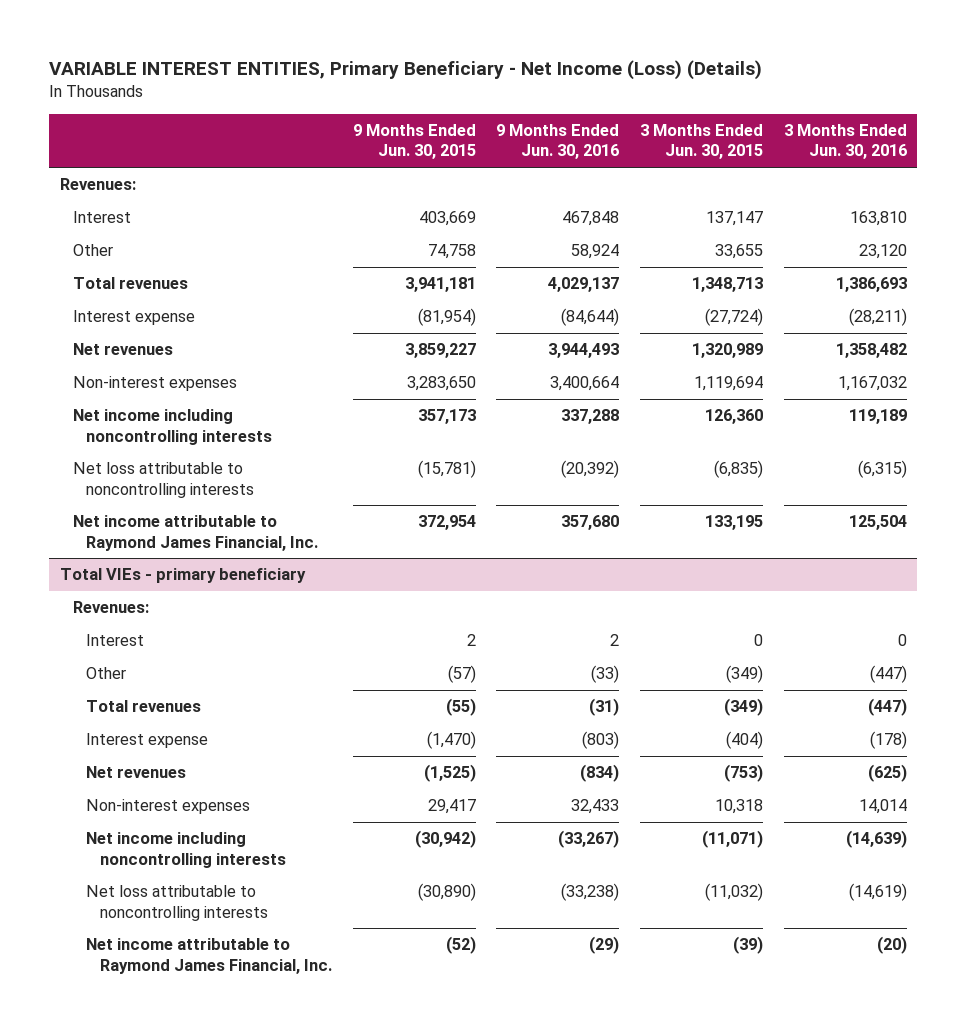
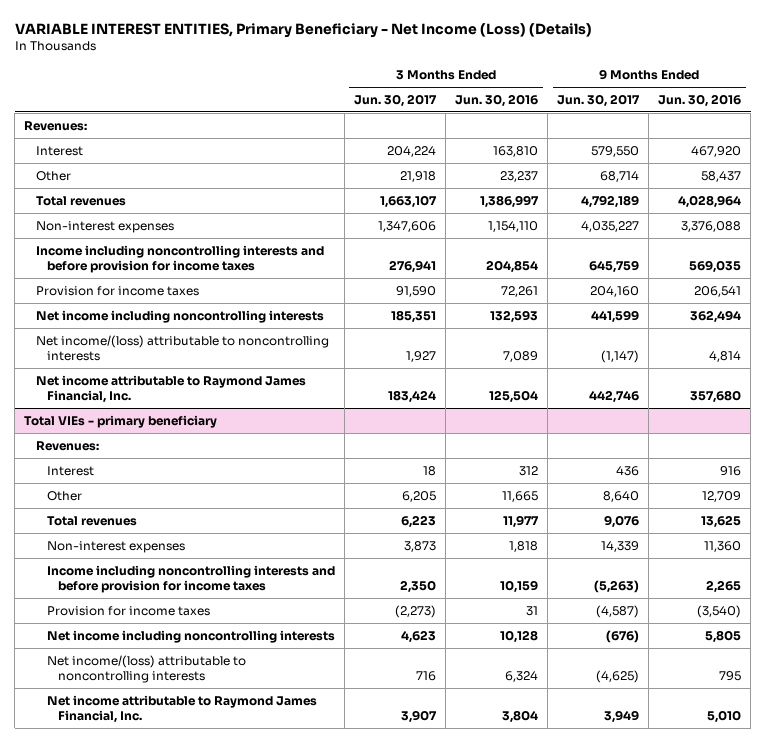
- | 9 Months Ended Jun. 30, 2015 | 9 Months Ended Jun. 30, 2016 | 3 Months Ended Jun. 30, 2015 | 3 Months Ended Jun. 30, 2016
+ | 3 Months Ended Jun. 30, 2017 | 3 Months Ended Jun. 30, 2016 | 9 Months Ended Jun. 30, 2017 | 9 Months Ended Jun. 30, 2016
- Interest | 403,669 | 467,848 | 137,147 | 163,810
- Other | 74,758 | 58,924 | 33,655 | 23,120
- Total revenues | 3,941,181 | 4,029,137 | 1,348,713 | 1,386,693
- Interest expense | (81,954) | (84,644) | (27,724) | (28,211)
- Net revenues | 3,859,227 | 3,944,493 | 1,320,989 | 1,358,482
- Non-interest expenses | 3,283,650 | 3,400,664 | 1,119,694 | 1,167,032
- Net income including noncontrolling interests | 357,173 | 337,288 | 126,360 | 119,189
- Net loss attributable to noncontrolling interests | (15,781) | (20,392) | (6,835) | (6,315)
+ Interest | 204,224 | 163,810 | 579,550 | 467,920
+ Other | 21,918 | 23,237 | 68,714 | 58,437
+ Total revenues | 1,663,107 | 1,386,997 | 4,792,189 | 4,028,964
+ Non-interest expenses | 1,347,606 | 1,154,110 | 4,035,227 | 3,376,088
+ Income including noncontrolling interests and before provision for income taxes | 276,941 | 204,854 | 645,759 | 569,035
+ Provision for income taxes | 91,590 | 72,261 | 204,160 | 206,541
+ Net income including noncontrolling interests | 185,351 | 132,593 | 441,599 | 362,494
+ Net income/(loss) attributable to noncontrolling interests | 1,927 | 7,089 | (1,147) | 4,814
@ Total VIEs - primary beneficiary
- Interest | 2 | 2 | 0 | 0
- Other | (57) | (33) | (349) | (447)
- Total revenues | (55) | (31) | (349) | (447)
- Interest expense | (1,470) | (803) | (404) | (178)
- Net revenues | (1,525) | (834) | (753) | (625)
- Non-interest expenses | 29,417 | 32,433 | 10,318 | 14,014
- Net income including noncontrolling interests | (30,942) | (33,267) | (11,071) | (14,639)
- Net loss attributable to noncontrolling interests | (30,890) | (33,238) | (11,032) | (14,619)
- Net income attributable to Raymond James Financial, Inc. | (52) | (29) | (39) | (20)
+ Interest | 18 | 312 | 436 | 916
+ Other | 6,205 | 11,665 | 8,640 | 12,709
+ Total revenues | 6,223 | 11,977 | 9,076 | 13,625
+ Non-interest expenses | 3,873 | 1,818 | 14,339 | 11,360
+ Income including noncontrolling interests and before provision for income taxes | 2,350 | 10,159 | (5,263) | 2,265
+ Provision for income taxes | (2,273) | 31 | (4,587) | (3,540)
+ Net income including noncontrolling interests | 4,623 | 10,128 | (676) | 5,805
+ Net income/(loss) attributable to noncontrolling interests | 716 | 6,324 | (4,625) | 795
+ Net income attributable to Raymond James Financial, Inc. | 3,907 | 3,804 | 3,949 | 5,010

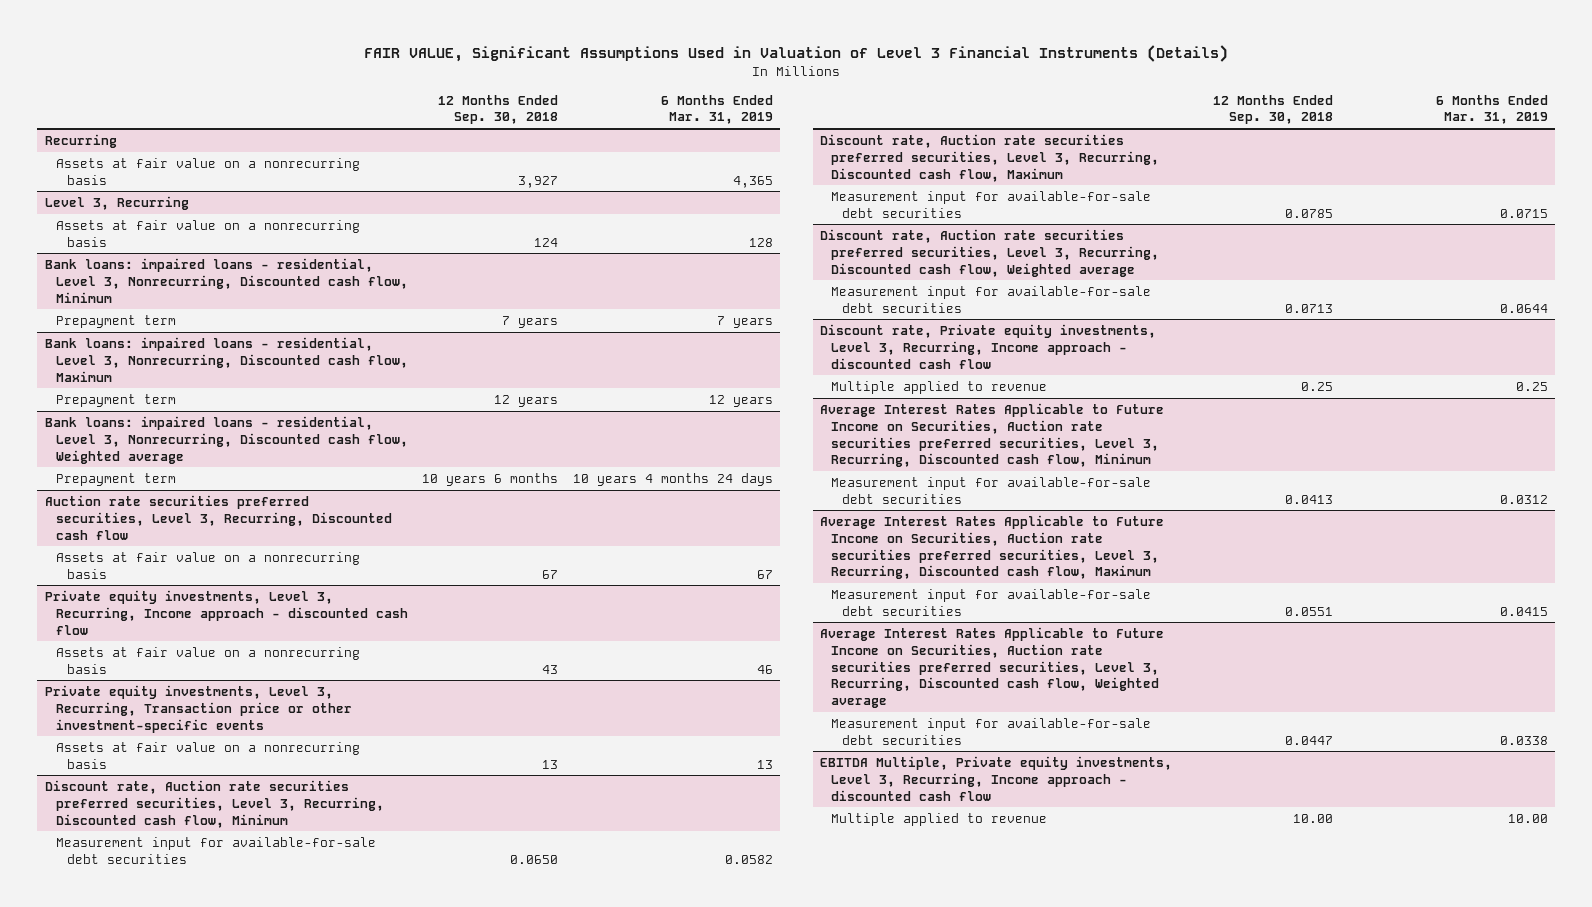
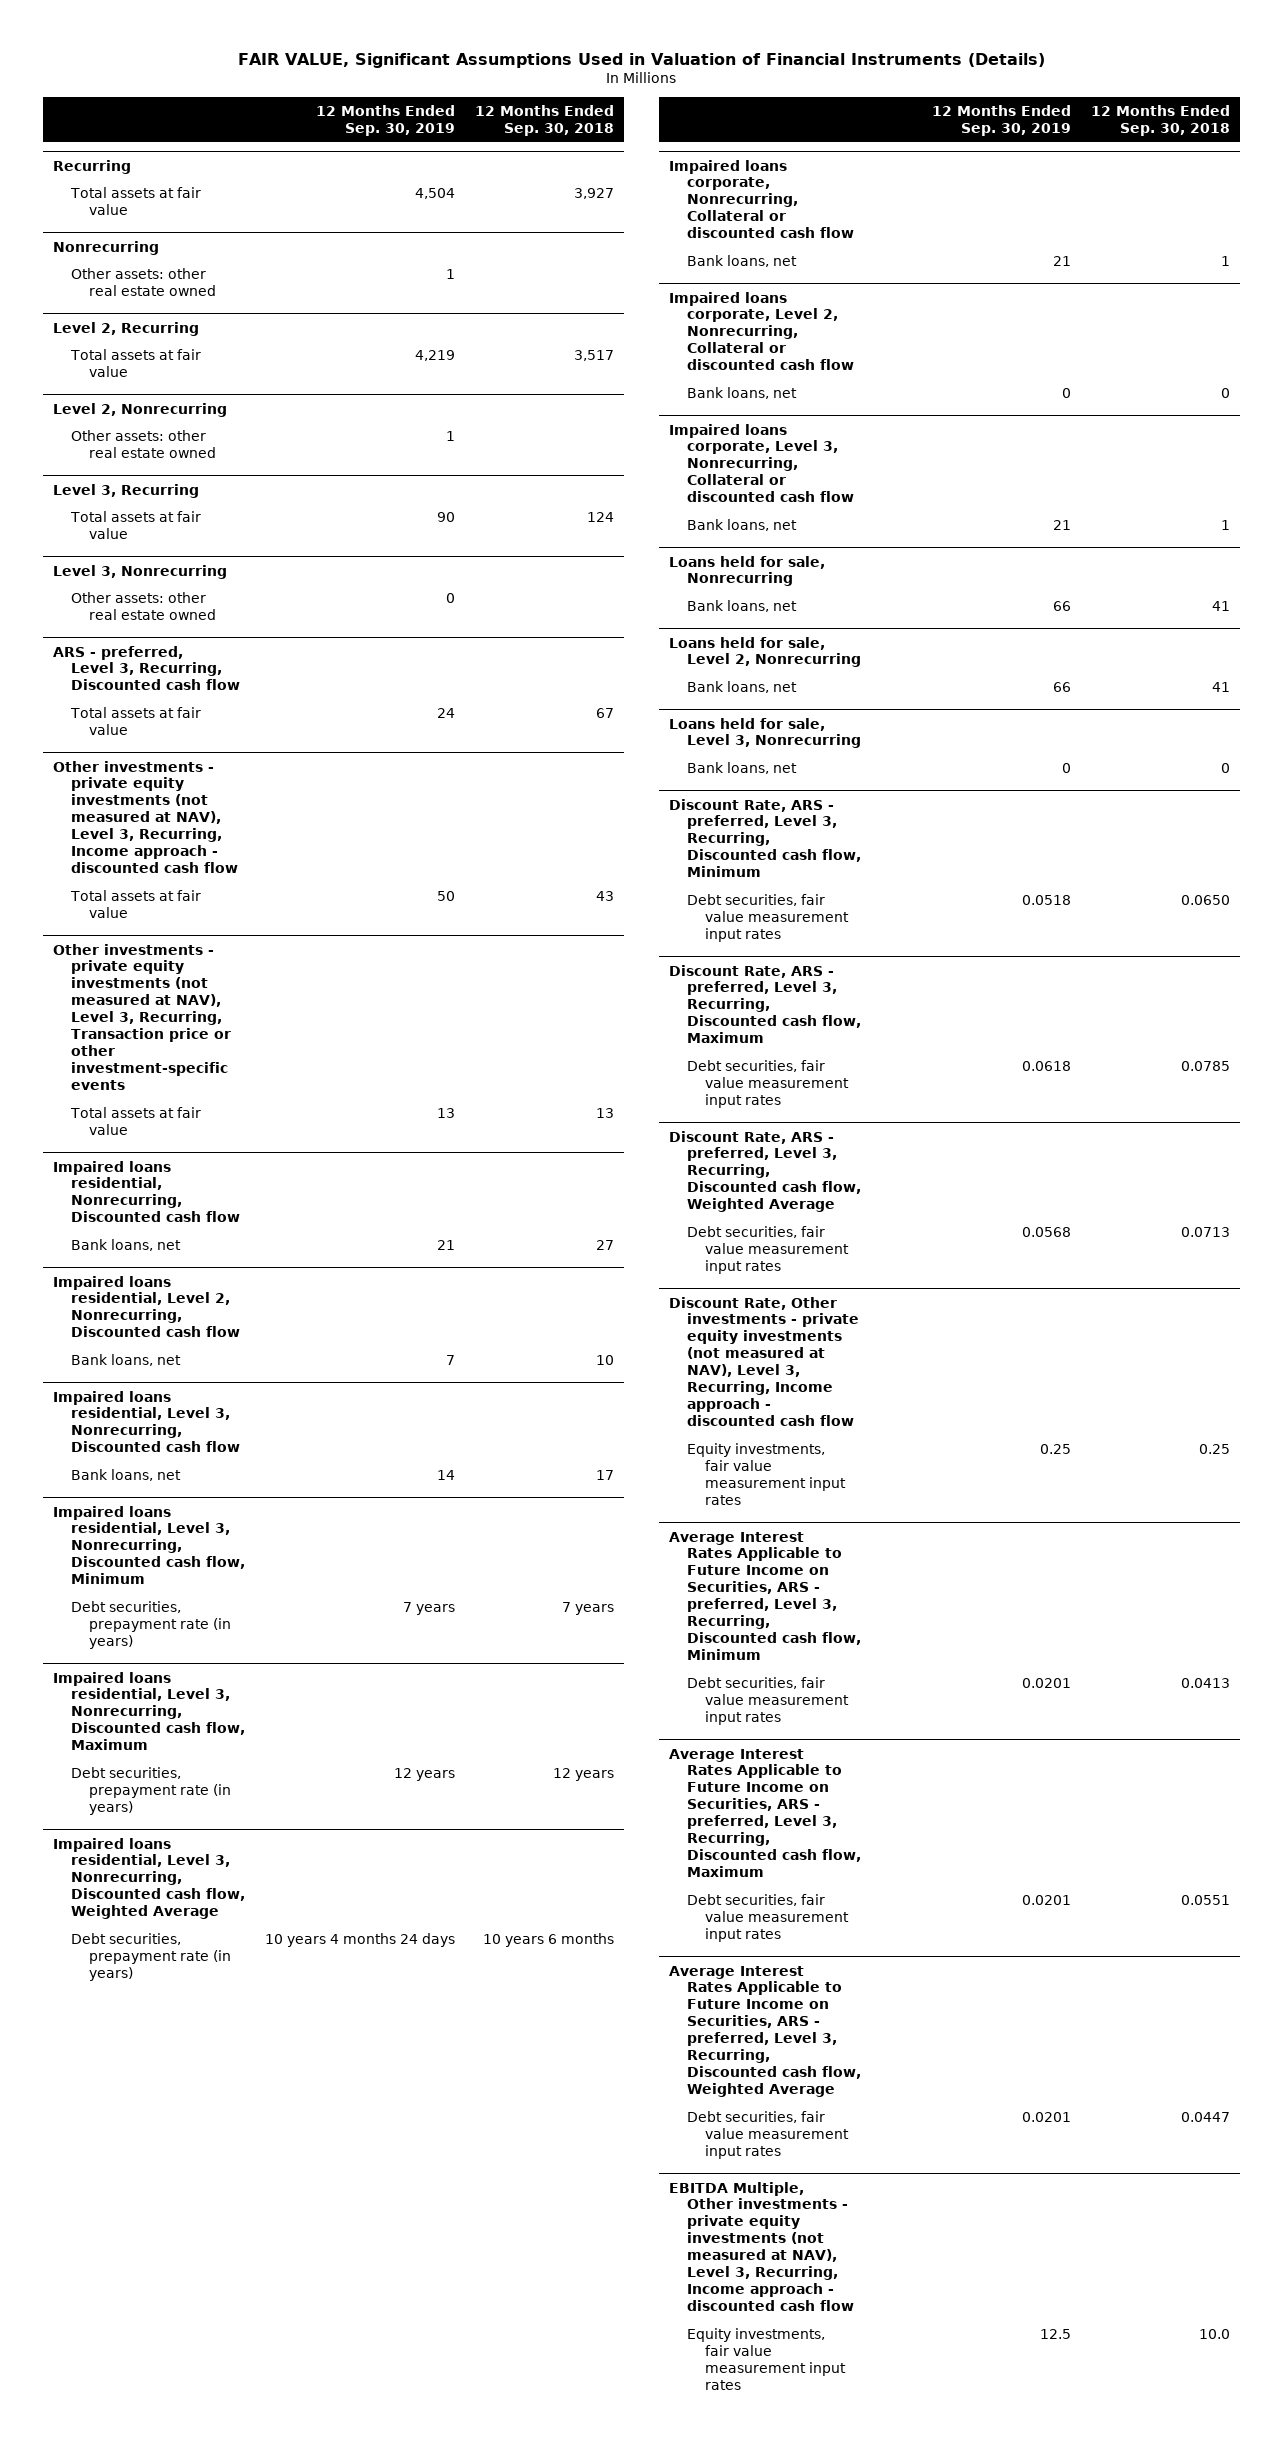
- FAIR VALUE, Significant Assumptions Used in Valuation of Level 3 Financial Instruments (Details)
+ FAIR VALUE, Significant Assumptions Used in Valuation of Financial Instruments (Details)
- | 12 Months Ended Sep. 30, 2018 | 6 Months Ended Mar. 31, 2019
+ | 12 Months Ended Sep. 30, 2019 | 12 Months Ended Sep. 30, 2018
@ Recurring
- Assets at fair value on a nonrecurring basis | 3,927 | 4,365
+ Total assets at fair value | 4,504 | 3,927
+ Nonrecurring
+ Other assets: other real estate owned | 1 |
+ Level 2, Recurring
+ Total assets at fair value | 4,219 | 3,517
+ Level 2, Nonrecurring
+ Other assets: other real estate owned | 1 |
@ Level 3, Recurring
- Assets at fair value on a nonrecurring basis | 124 | 128
- Bank loans: impaired loans - residential, Level 3, Nonrecurring, Discounted cash flow, Minimum
- Prepayment term | 7 years | 7 years
- Bank loans: impaired loans - residential, Level 3, Nonrecurring, Discounted cash flow, Maximum
- Prepayment term | 12 years | 12 years
- Bank loans: impaired loans - residential, Level 3, Nonrecurring, Discounted cash flow, Weighted average
- Prepayment term | 10 years 6 months | 10 years 4 months 24 days
- Auction rate securities preferred securities, Level 3, Recurring, Discounted cash flow
- Assets at fair value on a nonrecurring basis | 67 | 67
- Private equity investments, Level 3, Recurring, Income approach - discounted cash flow
- Assets at fair value on a nonrecurring basis | 43 | 46
- Private equity investments, Level 3, Recurring, Transaction price or other investment-specific events
- Assets at fair value on a nonrecurring basis | 13 | 13
- Discount rate, Auction rate securities preferred securities, Level 3, Recurring, Discounted cash flow, Minimum
- Measurement input for available-for-sale debt securities | 0.0650 | 0.0582
- Discount rate, Auction rate securities preferred securities, Level 3, Recurring, Discounted cash flow, Maximum
- Measurement input for available-for-sale debt securities | 0.0785 | 0.0715
- Discount rate, Auction rate securities preferred securities, Level 3, Recurring, Discounted cash flow, Weighted average
- Measurement input for available-for-sale debt securities | 0.0713 | 0.0644
- Discount rate, Private equity investments, Level 3, Recurring, Income approach - discounted cash flow
- Multiple applied to revenue | 0.25 | 0.25
- Average Interest Rates Applicable to Future Income on Securities, Auction rate securities preferred securities, Level 3, Recurring, Discounted cash flow, Minimum
- Measurement input for available-for-sale debt securities | 0.0413 | 0.0312
- Average Interest Rates Applicable to Future Income on Securities, Auction rate securities preferred securities, Level 3, Recurring, Discounted cash flow, Maximum
- Measurement input for available-for-sale debt securities | 0.0551 | 0.0415
- Average Interest Rates Applicable to Future Income on Securities, Auction rate securities preferred securities, Level 3, Recurring, Discounted cash flow, Weighted average
- Measurement input for available-for-sale debt securities | 0.0447 | 0.0338
- EBITDA Multiple, Private equity investments, Level 3, Recurring, Income approach - discounted cash flow
- Multiple applied to revenue | 10.00 | 10.00
@ Level 3, Recurring
+ Total assets at fair value | 90 | 124
+ Level 3, Nonrecurring
+ Other assets: other real estate owned | 0 |
+ ARS - preferred, Level 3, Recurring, Discounted cash flow
+ Total assets at fair value | 24 | 67
+ Other investments - private equity investments (not measured at NAV), Level 3, Recurring, Income approach - discounted cash flow
+ Total assets at fair value | 50 | 43
+ Other investments - private equity investments (not measured at NAV), Level 3, Recurring, Transaction price or other investment-specific events
+ Total assets at fair value | 13 | 13
+ Impaired loans residential, Nonrecurring, Discounted cash flow
+ Bank loans, net | 21 | 27
+ Impaired loans residential, Level 2, Nonrecurring, Discounted cash flow
+ Bank loans, net | 7 | 10
+ Impaired loans residential, Level 3, Nonrecurring, Discounted cash flow
+ Bank loans, net | 14 | 17
+ Impaired loans residential, Level 3, Nonrecurring, Discounted cash flow, Minimum
+ Debt securities, prepayment rate (in years) | 7 years | 7 years
+ Impaired loans residential, Level 3, Nonrecurring, Discounted cash flow, Maximum
+ Debt securities, prepayment rate (in years) | 12 years | 12 years
+ Impaired loans residential, Level 3, Nonrecurring, Discounted cash flow, Weighted Average
+ Debt securities, prepayment rate (in years) | 10 years 4 months 24 days | 10 years 6 months
+ Impaired loans corporate, Nonrecurring, Collateral or discounted cash flow
+ Bank loans, net | 21 | 1
+ Impaired loans corporate, Level 2, Nonrecurring, Collateral or discounted cash flow
+ Bank loans, net | 0 | 0
+ Impaired loans corporate, Level 3, Nonrecurring, Collateral or discounted cash flow
+ Bank loans, net | 21 | 1
+ Loans held for sale, Nonrecurring
+ Bank loans, net | 66 | 41
+ Loans held for sale, Level 2, Nonrecurring
+ Bank loans, net | 66 | 41
+ Loans held for sale, Level 3, Nonrecurring
+ Bank loans, net | 0 | 0
+ Discount Rate, ARS - preferred, Level 3, Recurring, Discounted cash flow, Minimum
+ Debt securities, fair value measurement input rates | 0.0518 | 0.0650
+ Discount Rate, ARS - preferred, Level 3, Recurring, Discounted cash flow, Maximum
+ Debt securities, fair value measurement input rates | 0.0618 | 0.0785
+ Discount Rate, ARS - preferred, Level 3, Recurring, Discounted cash flow, Weighted Average
+ Debt securities, fair value measurement input rates | 0.0568 | 0.0713
+ Discount Rate, Other investments - private equity investments (not measured at NAV), Level 3, Recurring, Income approach - discounted cash flow
+ Equity investments, fair value measurement input rates | 0.25 | 0.25
+ Average Interest Rates Applicable to Future Income on Securities, ARS - preferred, Level 3, Recurring, Discounted cash flow, Minimum
+ Debt securities, fair value measurement input rates | 0.0201 | 0.0413
+ Average Interest Rates Applicable to Future Income on Securities, ARS - preferred, Level 3, Recurring, Discounted cash flow, Maximum
+ Debt securities, fair value measurement input rates | 0.0201 | 0.0551
+ Average Interest Rates Applicable to Future Income on Securities, ARS - preferred, Level 3, Recurring, Discounted cash flow, Weighted Average
+ Debt securities, fair value measurement input rates | 0.0201 | 0.0447
+ EBITDA Multiple, Other investments - private equity investments (not measured at NAV), Level 3, Recurring, Income approach - discounted cash flow
+ Equity investments, fair value measurement input rates | 12.5 | 10.0

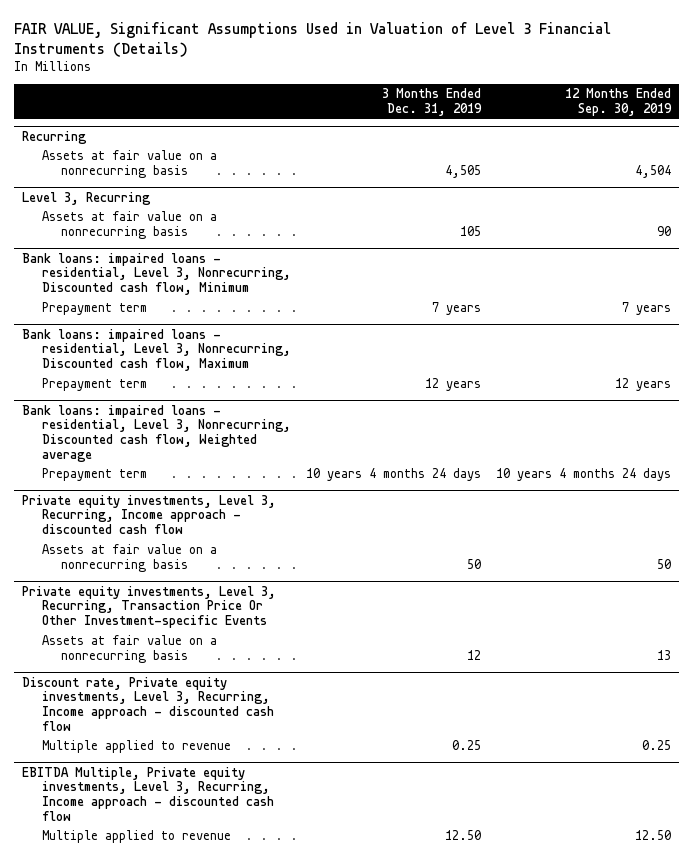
- FAIR VALUE, Significant Assumptions Used in Valuation of Financial Instruments (Details)
+ FAIR VALUE, Significant Assumptions Used in Valuation of Level 3 Financial Instruments (Details)
- | 12 Months Ended Sep. 30, 2019 | 12 Months Ended Sep. 30, 2018
+ | 3 Months Ended Dec. 31, 2019 | 12 Months Ended Sep. 30, 2019
@ Recurring
- Total assets at fair value | 4,504 | 3,927
- Nonrecurring
- Other assets: other real estate owned | 1 |
- Level 2, Recurring
- Total assets at fair value | 4,219 | 3,517
- Level 2, Nonrecurring
- Other assets: other real estate owned | 1 |
@ Recurring
+ Assets at fair value on a nonrecurring basis | 4,505 | 4,504
@ Level 3, Recurring
- Total assets at fair value | 90 | 124
- Level 3, Nonrecurring
- Other assets: other real estate owned | 0 |
- ARS - preferred, Level 3, Recurring, Discounted cash flow
- Total assets at fair value | 24 | 67
- Other investments - private equity investments (not measured at NAV), Level 3, Recurring, Income approach - discounted cash flow
- Total assets at fair value | 50 | 43
- Other investments - private equity investments (not measured at NAV), Level 3, Recurring, Transaction price or other investment-specific events
- Total assets at fair value | 13 | 13
- Impaired loans residential, Nonrecurring, Discounted cash flow
- Bank loans, net | 21 | 27
- Impaired loans residential, Level 2, Nonrecurring, Discounted cash flow
- Bank loans, net | 7 | 10
- Impaired loans residential, Level 3, Nonrecurring, Discounted cash flow
- Bank loans, net | 14 | 17
- Impaired loans residential, Level 3, Nonrecurring, Discounted cash flow, Minimum
- Debt securities, prepayment rate (in years) | 7 years | 7 years
- Impaired loans residential, Level 3, Nonrecurring, Discounted cash flow, Maximum
- Debt securities, prepayment rate (in years) | 12 years | 12 years
- Impaired loans residential, Level 3, Nonrecurring, Discounted cash flow, Weighted Average
- Debt securities, prepayment rate (in years) | 10 years 4 months 24 days | 10 years 6 months
- Impaired loans corporate, Nonrecurring, Collateral or discounted cash flow
- Bank loans, net | 21 | 1
- Impaired loans corporate, Level 2, Nonrecurring, Collateral or discounted cash flow
- Bank loans, net | 0 | 0
- Impaired loans corporate, Level 3, Nonrecurring, Collateral or discounted cash flow
- Bank loans, net | 21 | 1
- Loans held for sale, Nonrecurring
- Bank loans, net | 66 | 41
- Loans held for sale, Level 2, Nonrecurring
- Bank loans, net | 66 | 41
- Loans held for sale, Level 3, Nonrecurring
- Bank loans, net | 0 | 0
- Discount Rate, ARS - preferred, Level 3, Recurring, Discounted cash flow, Minimum
- Debt securities, fair value measurement input rates | 0.0518 | 0.0650
- Discount Rate, ARS - preferred, Level 3, Recurring, Discounted cash flow, Maximum
- Debt securities, fair value measurement input rates | 0.0618 | 0.0785
- Discount Rate, ARS - preferred, Level 3, Recurring, Discounted cash flow, Weighted Average
- Debt securities, fair value measurement input rates | 0.0568 | 0.0713
- Discount Rate, Other investments - private equity investments (not measured at NAV), Level 3, Recurring, Income approach - discounted cash flow
- Equity investments, fair value measurement input rates | 0.25 | 0.25
- Average Interest Rates Applicable to Future Income on Securities, ARS - preferred, Level 3, Recurring, Discounted cash flow, Minimum
- Debt securities, fair value measurement input rates | 0.0201 | 0.0413
- Average Interest Rates Applicable to Future Income on Securities, ARS - preferred, Level 3, Recurring, Discounted cash flow, Maximum
- Debt securities, fair value measurement input rates | 0.0201 | 0.0551
- Average Interest Rates Applicable to Future Income on Securities, ARS - preferred, Level 3, Recurring, Discounted cash flow, Weighted Average
- Debt securities, fair value measurement input rates | 0.0201 | 0.0447
- EBITDA Multiple, Other investments - private equity investments (not measured at NAV), Level 3, Recurring, Income approach - discounted cash flow
- Equity investments, fair value measurement input rates | 12.5 | 10.0
@ Level 3, Recurring
+ Assets at fair value on a nonrecurring basis | 105 | 90
+ Bank loans: impaired loans - residential, Level 3, Nonrecurring, Discounted cash flow, Minimum
+ Prepayment term | 7 years | 7 years
+ Bank loans: impaired loans - residential, Level 3, Nonrecurring, Discounted cash flow, Maximum
+ Prepayment term | 12 years | 12 years
+ Bank loans: impaired loans - residential, Level 3, Nonrecurring, Discounted cash flow, Weighted average
+ Prepayment term | 10 years 4 months 24 days | 10 years 4 months 24 days
+ Private equity investments, Level 3, Recurring, Income approach - discounted cash flow
+ Assets at fair value on a nonrecurring basis | 50 | 50
+ Private equity investments, Level 3, Recurring, Transaction Price Or Other Investment-specific Events
+ Assets at fair value on a nonrecurring basis | 12 | 13
+ Discount rate, Private equity investments, Level 3, Recurring, Income approach - discounted cash flow
+ Multiple applied to revenue | 0.25 | 0.25
+ EBITDA Multiple, Private equity investments, Level 3, Recurring, Income approach - discounted cash flow
+ Multiple applied to revenue | 12.50 | 12.50

